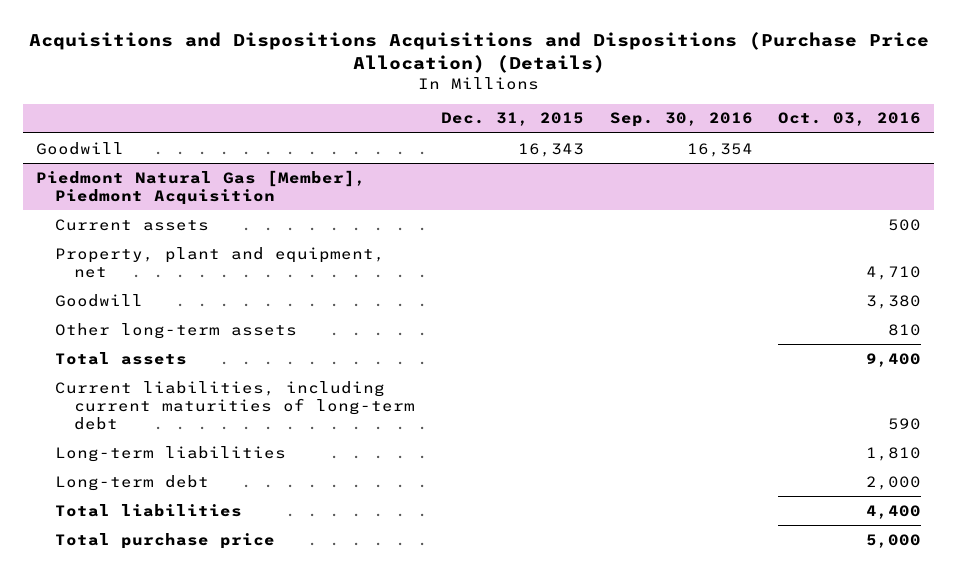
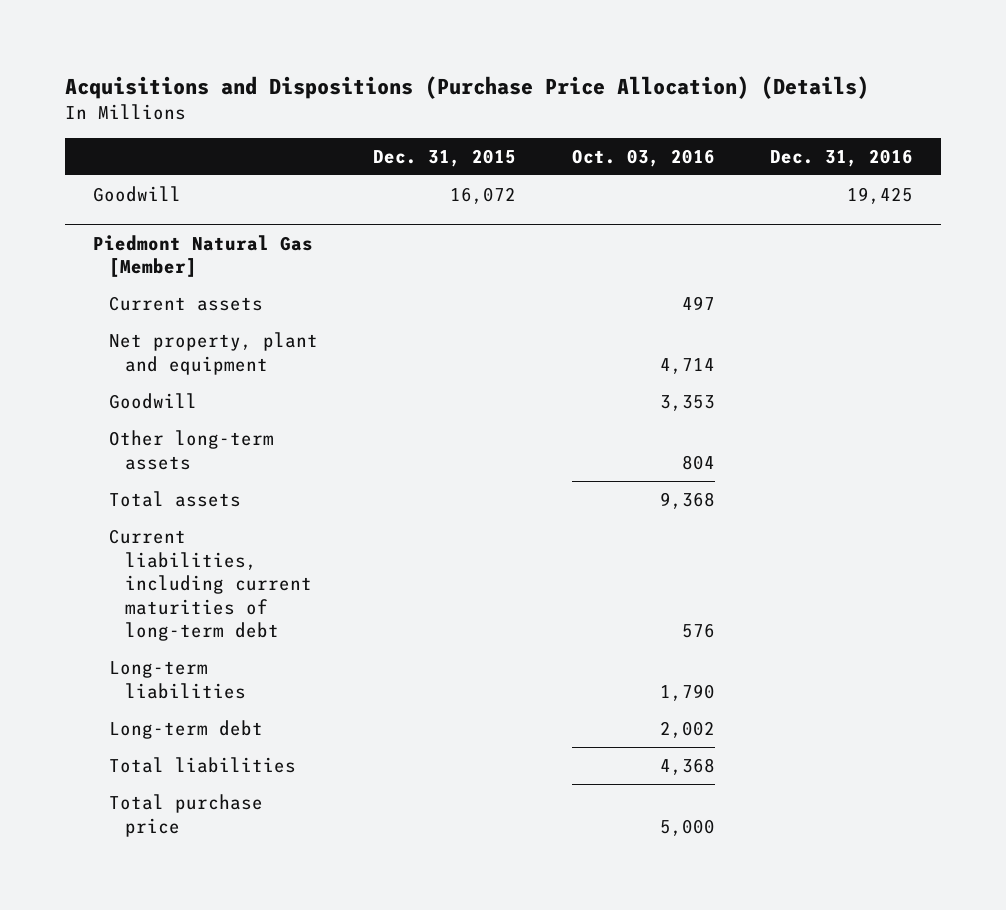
- Acquisitions and Dispositions Acquisitions and Dispositions (Purchase Price Allocation) (Details)
+ Acquisitions and Dispositions (Purchase Price Allocation) (Details)
- | Dec. 31, 2015 | Sep. 30, 2016 | Oct. 03, 2016
+ | Dec. 31, 2015 | Oct. 03, 2016 | Dec. 31, 2016
- Goodwill | 16,343 | 16,354 |
- Piedmont Natural Gas [Member], Piedmont Acquisition
- Current assets | | | 500
- Property, plant and equipment, net | | | 4,710
- Goodwill | | | 3,380
- Other long-term assets | | | 810
- Total assets | | | 9,400
- Current liabilities, including current maturities of long-term debt | | | 590
- Long-term liabilities | | | 1,810
- Long-term debt | | | 2,000
- Total liabilities | | | 4,400
+ Goodwill | 16,072 | | 19,425
+ Piedmont Natural Gas [Member]
+ Current assets | | 497 |
+ Net property, plant and equipment | | 4,714 |
+ Goodwill | | 3,353 |
+ Other long-term assets | | 804 |
+ Total assets | | 9,368 |
+ Current liabilities, including current maturities of long-term debt | | 576 |
+ Long-term liabilities | | 1,790 |
+ Long-term debt | | 2,002 |
+ Total liabilities | | 4,368 |

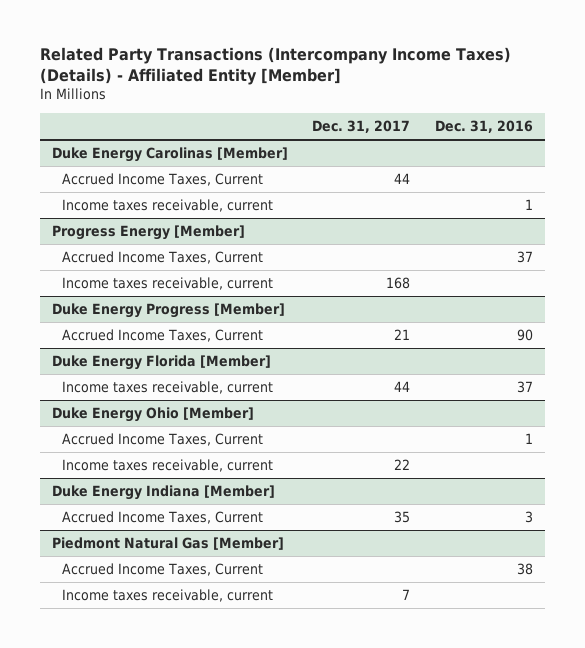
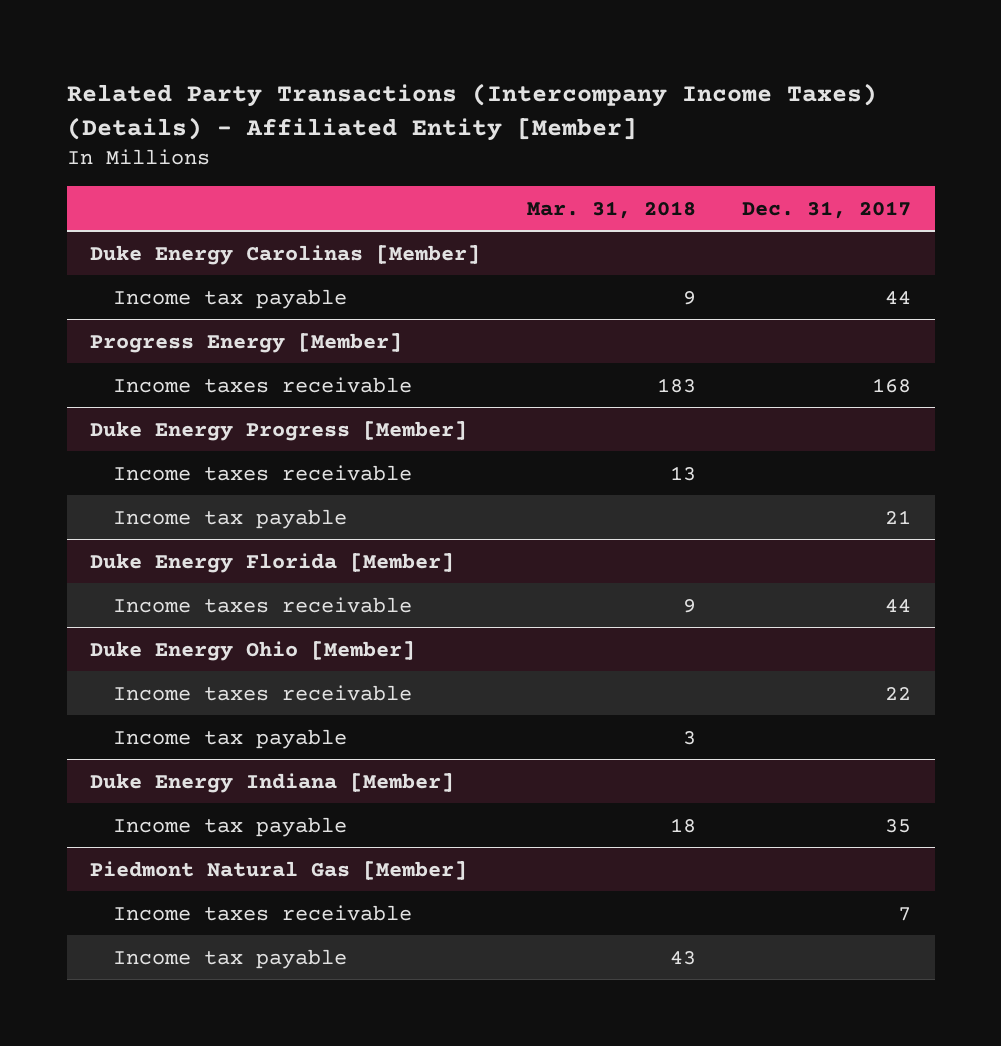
- | Dec. 31, 2017 | Dec. 31, 2016
+ | Mar. 31, 2018 | Dec. 31, 2017
@ Duke Energy Carolinas [Member]
- Accrued Income Taxes, Current | 44 |
- Income taxes receivable, current | | 1
+ Income tax payable | 9 | 44
@ Progress Energy [Member]
- Accrued Income Taxes, Current | | 37
- Income taxes receivable, current | 168 |
+ Income taxes receivable | 183 | 168
@ Duke Energy Progress [Member]
- Accrued Income Taxes, Current | 21 | 90
+ Income taxes receivable | 13 |
+ Income tax payable | | 21
@ Duke Energy Florida [Member]
- Income taxes receivable, current | 44 | 37
+ Income taxes receivable | 9 | 44
@ Duke Energy Ohio [Member]
- Accrued Income Taxes, Current | | 1
- Income taxes receivable, current | 22 |
+ Income taxes receivable | | 22
+ Income tax payable | 3 |
@ Duke Energy Indiana [Member]
- Accrued Income Taxes, Current | 35 | 3
+ Income tax payable | 18 | 35
@ Piedmont Natural Gas [Member]
- Accrued Income Taxes, Current | | 38
- Income taxes receivable, current | 7 |
+ Income taxes receivable | | 7
+ Income tax payable | 43 |

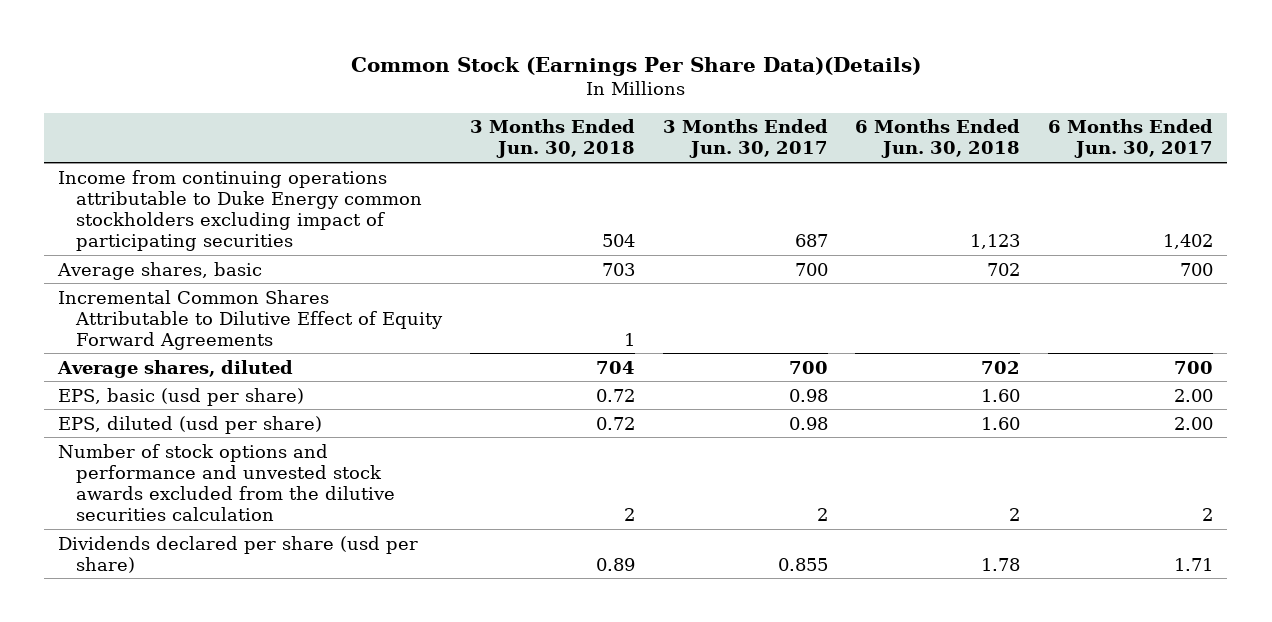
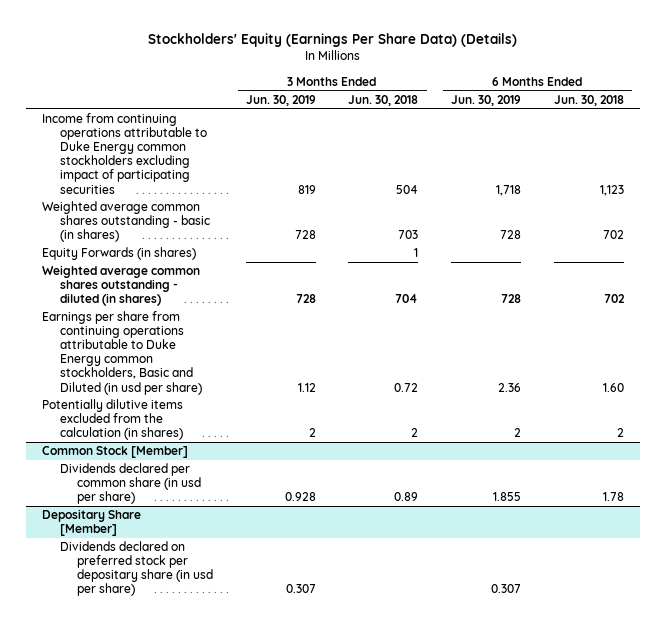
- Common Stock (Earnings Per Share Data)(Details)
+ Stockholders' Equity (Earnings Per Share Data) (Details)
- | 3 Months Ended Jun. 30, 2018 | 3 Months Ended Jun. 30, 2017 | 6 Months Ended Jun. 30, 2018 | 6 Months Ended Jun. 30, 2017
+ | 3 Months Ended Jun. 30, 2019 | 3 Months Ended Jun. 30, 2018 | 6 Months Ended Jun. 30, 2019 | 6 Months Ended Jun. 30, 2018
- Average shares, basic | 703 | 700 | 702 | 700
- Incremental Common Shares Attributable to Dilutive Effect of Equity Forward Agreements | 1 | | |
- Average shares, diluted | 704 | 700 | 702 | 700
- EPS, basic (usd per share) | 0.72 | 0.98 | 1.60 | 2.00
- EPS, diluted (usd per share) | 0.72 | 0.98 | 1.60 | 2.00
- Number of stock options and performance and unvested stock awards excluded from the dilutive securities calculation | 2 | 2 | 2 | 2
- Dividends declared per share (usd per share) | 0.89 | 0.855 | 1.78 | 1.71
+ Weighted average common shares outstanding - basic (in shares) | 728 | 703 | 728 | 702
+ Equity Forwards (in shares) | | 1 | |
+ Weighted average common shares outstanding - diluted (in shares) | 728 | 704 | 728 | 702
+ Earnings per share from continuing operations attributable to Duke Energy common stockholders, Basic and Diluted (in usd per share) | 1.12 | 0.72 | 2.36 | 1.60
+ Potentially dilutive items excluded from the calculation (in shares) | 2 | 2 | 2 | 2
+ Common Stock [Member]
+ Dividends declared per common share (in usd per share) | 0.928 | 0.89 | 1.855 | 1.78
+ Depositary Share [Member]
+ Dividends declared on preferred stock per depositary share (in usd per share) | 0.307 | | 0.307 |

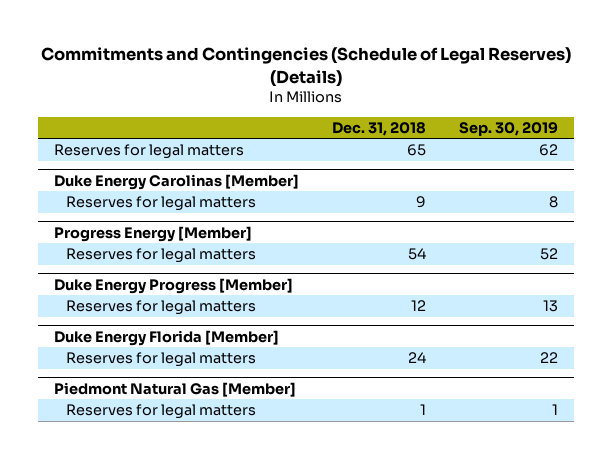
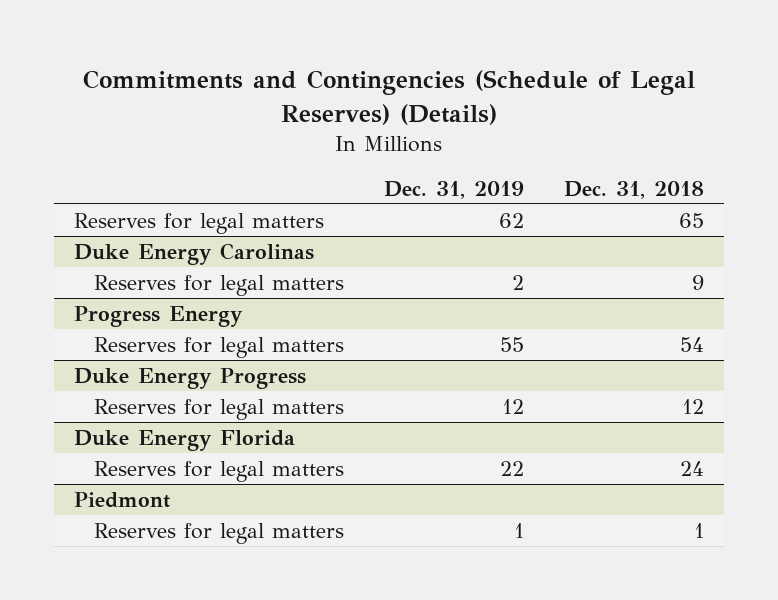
- | Dec. 31, 2018 | Sep. 30, 2019
+ | Dec. 31, 2019 | Dec. 31, 2018
- Duke Energy Carolinas [Member]
+ Duke Energy Carolinas
- Progress Energy [Member]
+ Progress Energy
- Duke Energy Progress [Member]
+ Duke Energy Progress
- Duke Energy Florida [Member]
+ Duke Energy Florida
- Piedmont Natural Gas [Member]
+ Piedmont

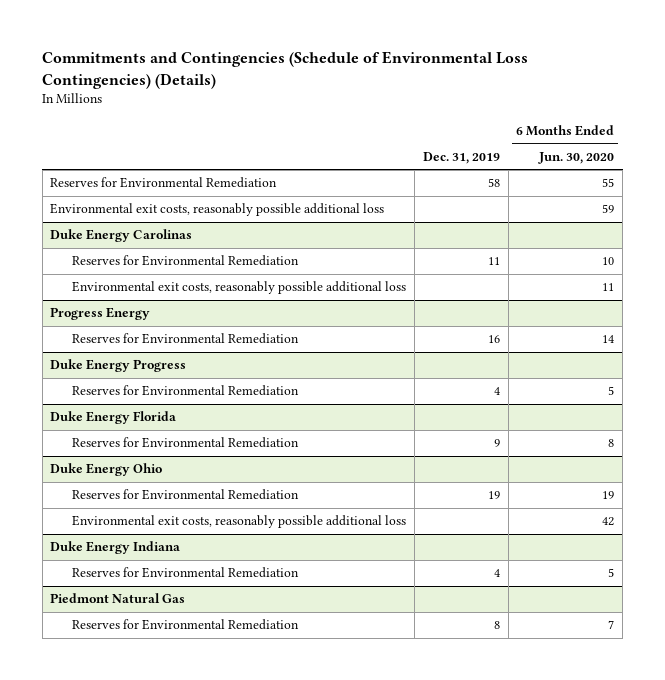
- Commitments and Contingencies (Schedule of Legal Reserves) (Details)
+ Commitments and Contingencies (Schedule of Environmental Loss Contingencies) (Details)
- | Dec. 31, 2019 | Dec. 31, 2018
+ | Dec. 31, 2019 | 6 Months Ended Jun. 30, 2020
- Reserves for legal matters | 62 | 65
+ Reserves for Environmental Remediation | 58 | 55
+ Environmental exit costs, reasonably possible additional loss | | 59
@ Duke Energy Carolinas
- Reserves for legal matters | 2 | 9
+ Reserves for Environmental Remediation | 11 | 10
+ Environmental exit costs, reasonably possible additional loss | | 11
@ Progress Energy
- Reserves for legal matters | 55 | 54
+ Reserves for Environmental Remediation | 16 | 14
@ Duke Energy Progress
- Reserves for legal matters | 12 | 12
+ Reserves for Environmental Remediation | 4 | 5
@ Duke Energy Florida
- Reserves for legal matters | 22 | 24
- Piedmont
- Reserves for legal matters | 1 | 1
@ Duke Energy Florida
+ Reserves for Environmental Remediation | 9 | 8
+ Duke Energy Ohio
+ Reserves for Environmental Remediation | 19 | 19
+ Environmental exit costs, reasonably possible additional loss | | 42
+ Duke Energy Indiana
+ Reserves for Environmental Remediation | 4 | 5
+ Piedmont Natural Gas
+ Reserves for Environmental Remediation | 8 | 7

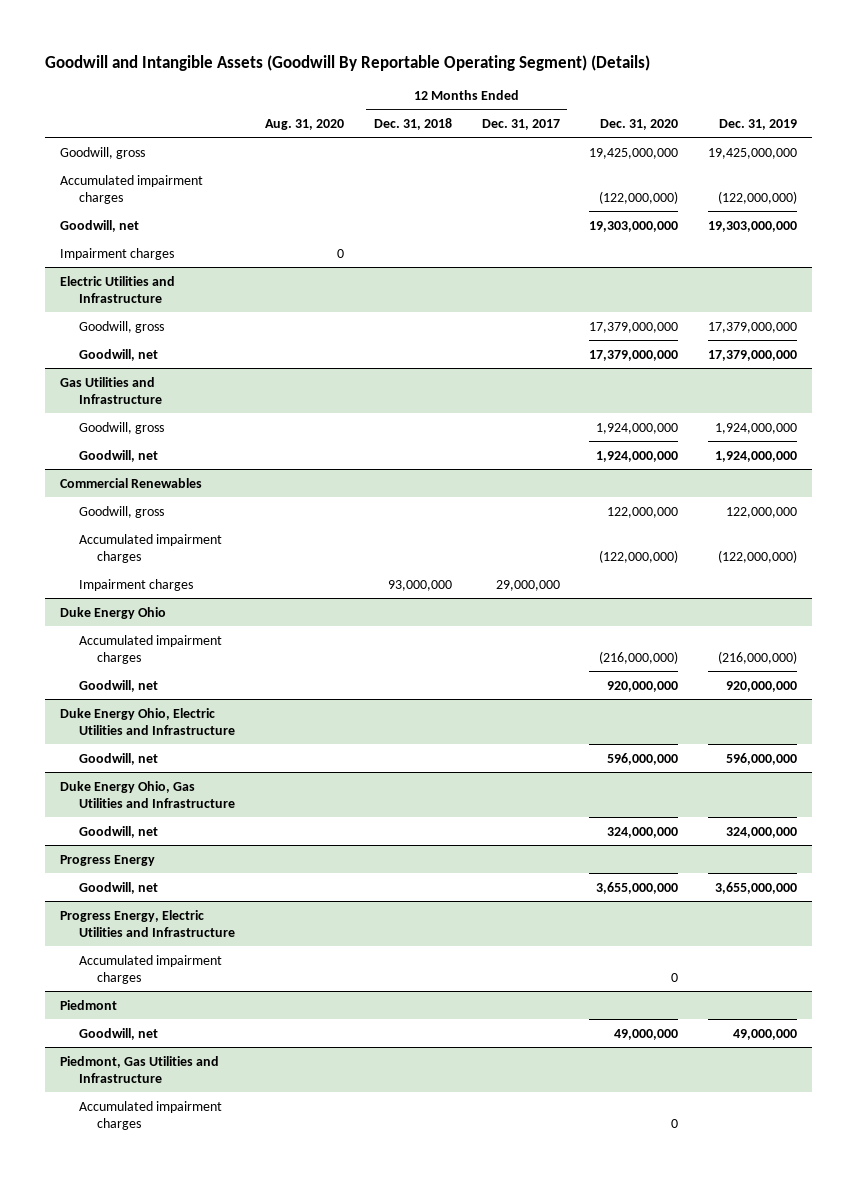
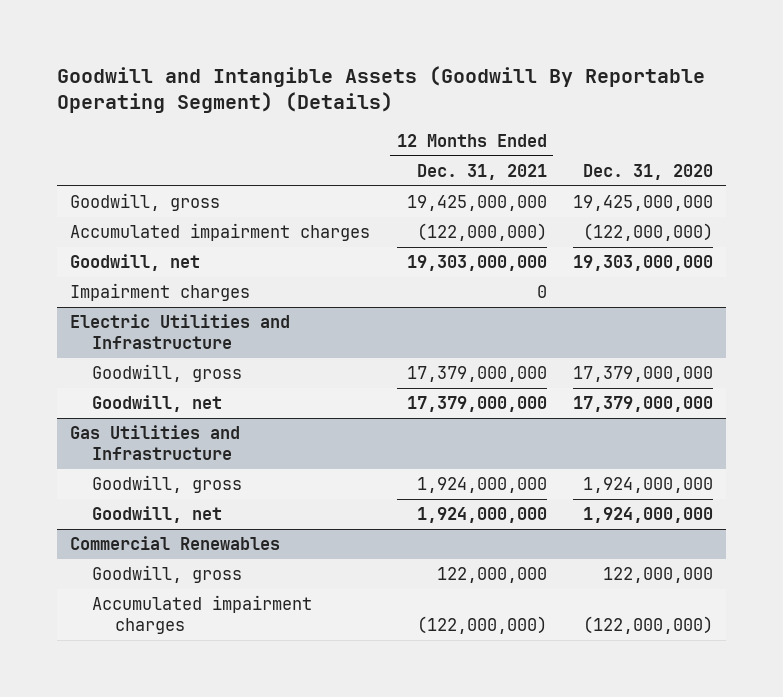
- | Aug. 31, 2020 | 12 Months Ended Dec. 31, 2018 | 12 Months Ended Dec. 31, 2017 | Dec. 31, 2020 | Dec. 31, 2019
+ | 12 Months Ended Dec. 31, 2021 | Dec. 31, 2020
@ Commercial Renewables
- Impairment charges | | 93,000,000 | 29,000,000 | |
- Duke Energy Ohio
- Accumulated impairment charges | | | | (216,000,000) | (216,000,000)
- Goodwill, net | | | | 920,000,000 | 920,000,000
- Duke Energy Ohio, Electric Utilities and Infrastructure
- Goodwill, net | | | | 596,000,000 | 596,000,000
- Duke Energy Ohio, Gas Utilities and Infrastructure
- Goodwill, net | | | | 324,000,000 | 324,000,000
- Progress Energy
- Goodwill, net | | | | 3,655,000,000 | 3,655,000,000
- Progress Energy, Electric Utilities and Infrastructure
- Accumulated impairment charges | | | | 0 |
- Piedmont
- Goodwill, net | | | | 49,000,000 | 49,000,000
- Piedmont, Gas Utilities and Infrastructure
- Accumulated impairment charges | | | | 0 |

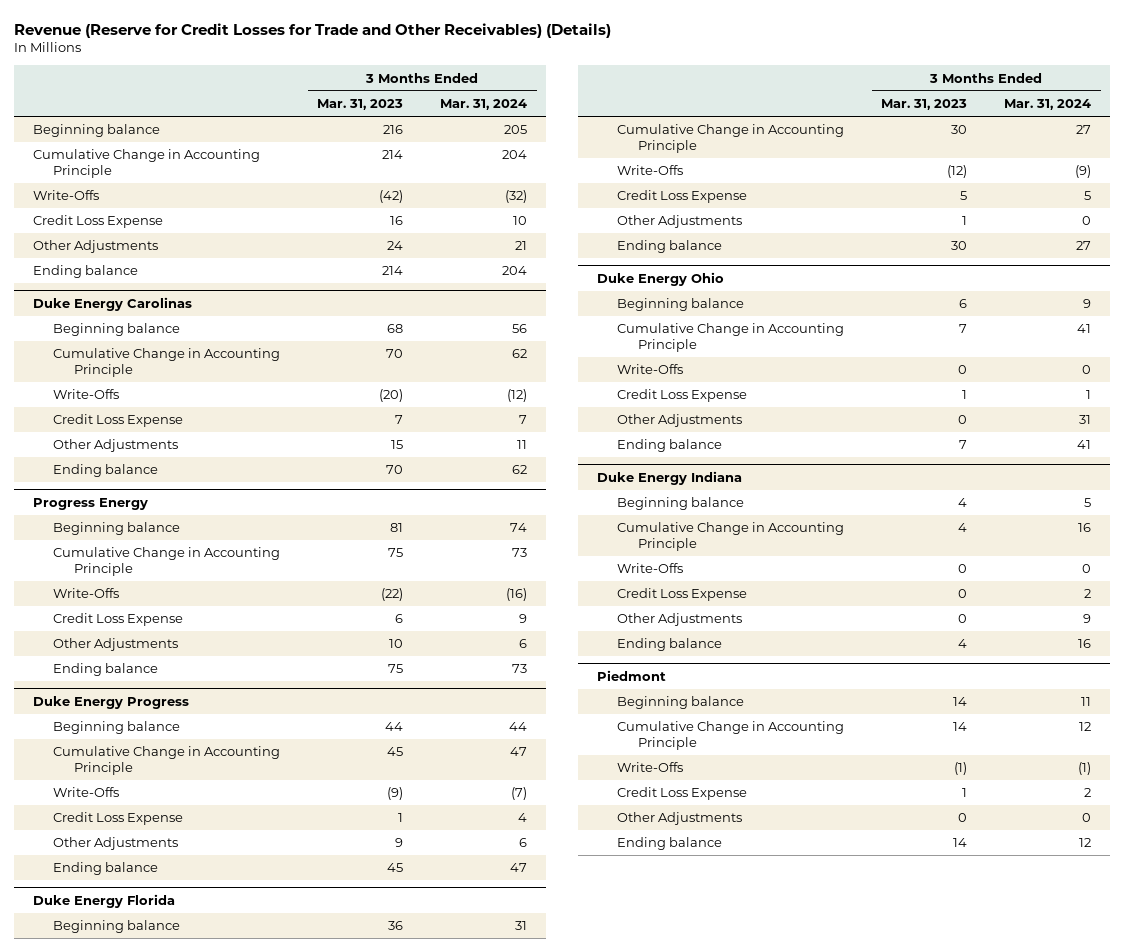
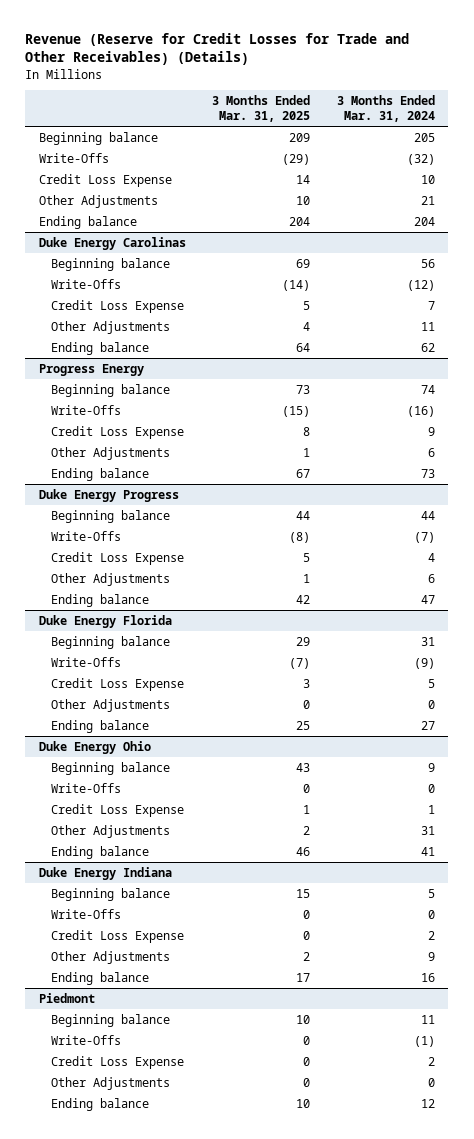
- | 3 Months Ended Mar. 31, 2023 | 3 Months Ended Mar. 31, 2024
+ | 3 Months Ended Mar. 31, 2025 | 3 Months Ended Mar. 31, 2024
- Cumulative Change in Accounting Principle | 214 | 204
@ Duke Energy Carolinas
- Cumulative Change in Accounting Principle | 70 | 62
@ Progress Energy
- Cumulative Change in Accounting Principle | 75 | 73
@ Duke Energy Progress
- Cumulative Change in Accounting Principle | 45 | 47
@ Duke Energy Florida
- Cumulative Change in Accounting Principle | 30 | 27
@ Duke Energy Ohio
- Cumulative Change in Accounting Principle | 7 | 41
@ Duke Energy Indiana
- Cumulative Change in Accounting Principle | 4 | 16
@ Piedmont
- Cumulative Change in Accounting Principle | 14 | 12

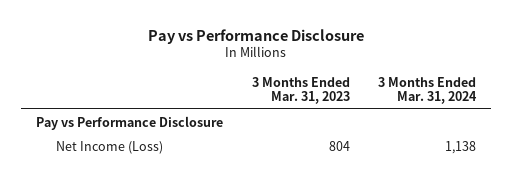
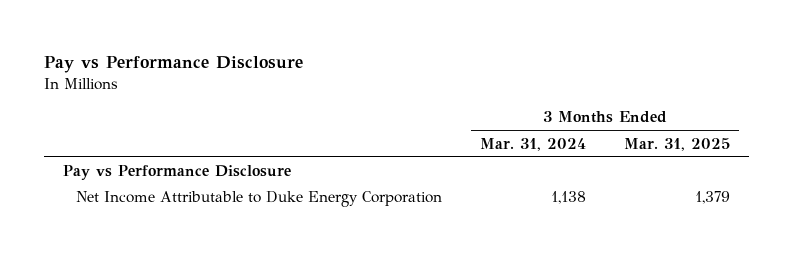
- | 3 Months Ended Mar. 31, 2023 | 3 Months Ended Mar. 31, 2024
+ | 3 Months Ended Mar. 31, 2024 | 3 Months Ended Mar. 31, 2025
- Net Income (Loss) | 804 | 1,138
+ Net Income Attributable to Duke Energy Corporation | 1,138 | 1,379

